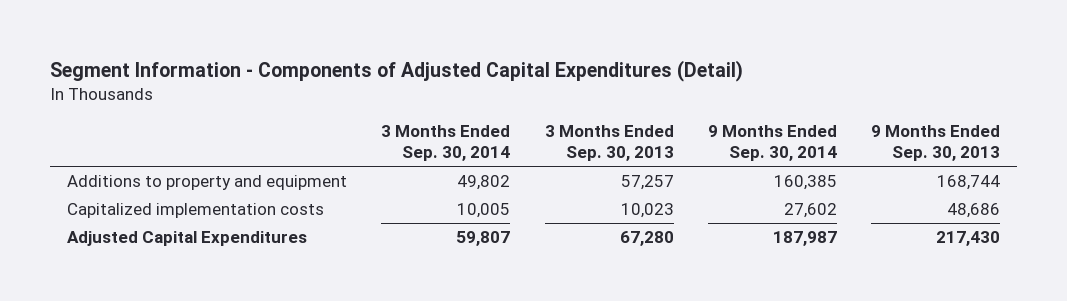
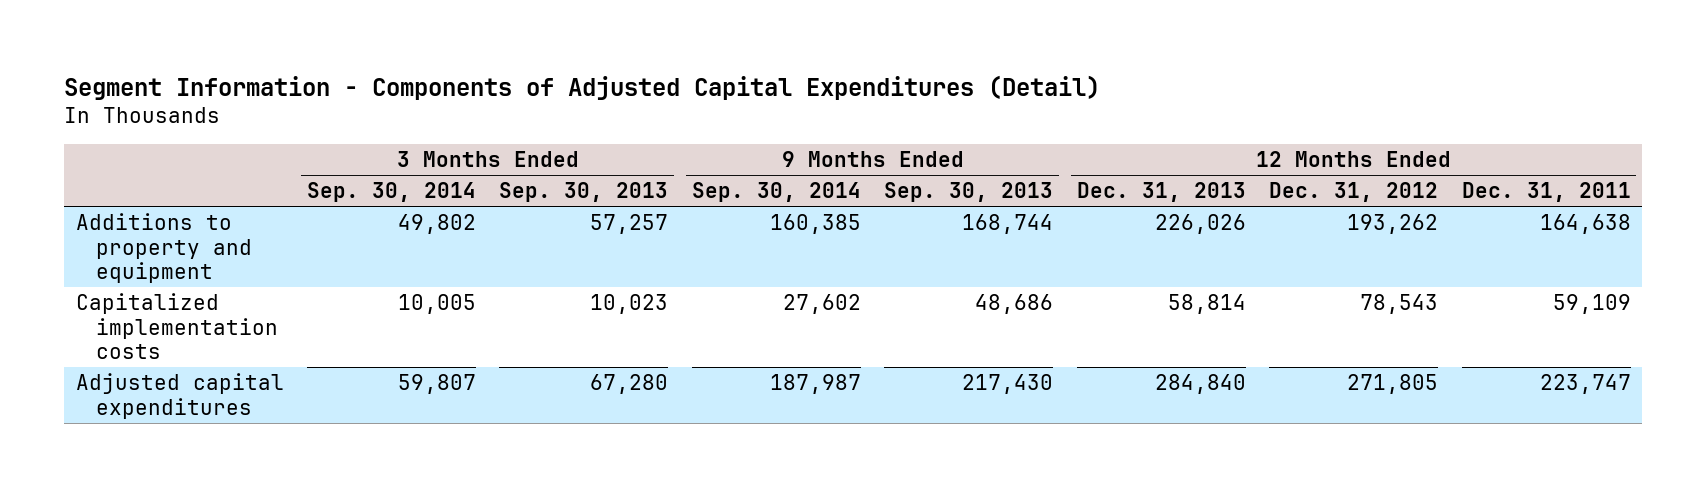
- | 3 Months Ended Sep. 30, 2014 | 3 Months Ended Sep. 30, 2013 | 9 Months Ended Sep. 30, 2014 | 9 Months Ended Sep. 30, 2013
+ | 3 Months Ended Sep. 30, 2014 | 3 Months Ended Sep. 30, 2013 | 9 Months Ended Sep. 30, 2014 | 9 Months Ended Sep. 30, 2013 | 12 Months Ended Dec. 31, 2013 | 12 Months Ended Dec. 31, 2012 | 12 Months Ended Dec. 31, 2011
- Adjusted Capital Expenditures | 59,807 | 67,280 | 187,987 | 217,430
+ Adjusted capital expenditures | 59,807 | 67,280 | 187,987 | 217,430 | 284,840 | 271,805 | 223,747

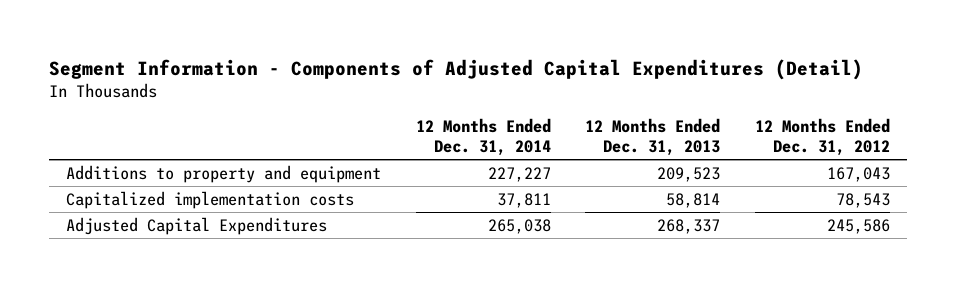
- | 3 Months Ended Sep. 30, 2014 | 3 Months Ended Sep. 30, 2013 | 9 Months Ended Sep. 30, 2014 | 9 Months Ended Sep. 30, 2013 | 12 Months Ended Dec. 31, 2013 | 12 Months Ended Dec. 31, 2012 | 12 Months Ended Dec. 31, 2011
+ | 12 Months Ended Dec. 31, 2014 | 12 Months Ended Dec. 31, 2013 | 12 Months Ended Dec. 31, 2012
- Additions to property and equipment | 49,802 | 57,257 | 160,385 | 168,744 | 226,026 | 193,262 | 164,638
+ Additions to property and equipment | 227,227 | 209,523 | 167,043
- Adjusted capital expenditures | 59,807 | 67,280 | 187,987 | 217,430 | 284,840 | 271,805 | 223,747
+ Adjusted Capital Expenditures | 265,038 | 268,337 | 245,586

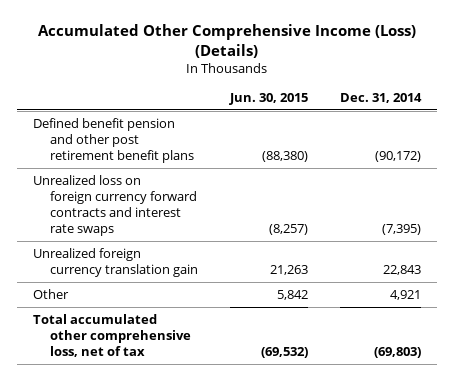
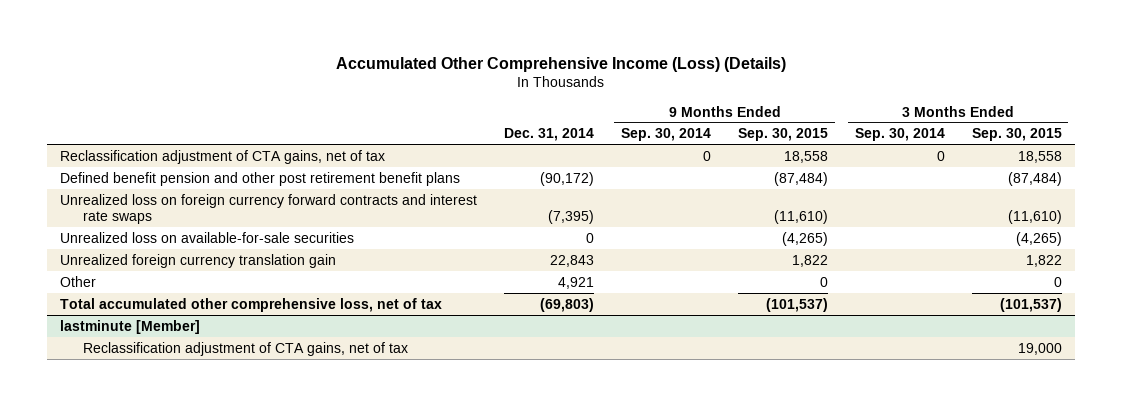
- | Jun. 30, 2015 | Dec. 31, 2014
+ | Dec. 31, 2014 | 9 Months Ended Sep. 30, 2014 | 9 Months Ended Sep. 30, 2015 | 3 Months Ended Sep. 30, 2014 | 3 Months Ended Sep. 30, 2015
+ Reclassification adjustment of CTA gains, net of tax | | 0 | 18,558 | 0 | 18,558
+ Unrealized loss on available-for-sale securities | 0 | | (4,265) | | (4,265)
+ lastminute [Member]
+ Reclassification adjustment of CTA gains, net of tax | | | | | 19,000

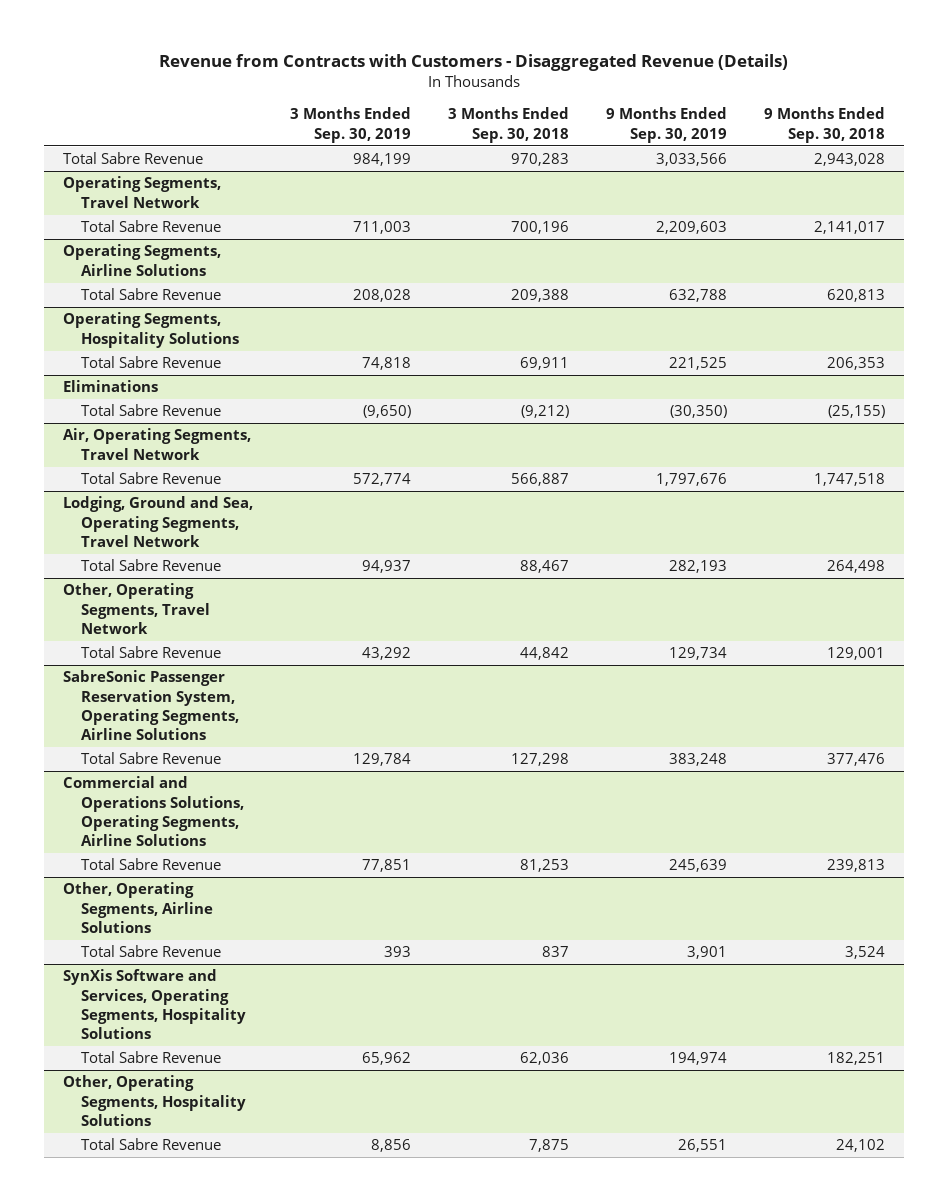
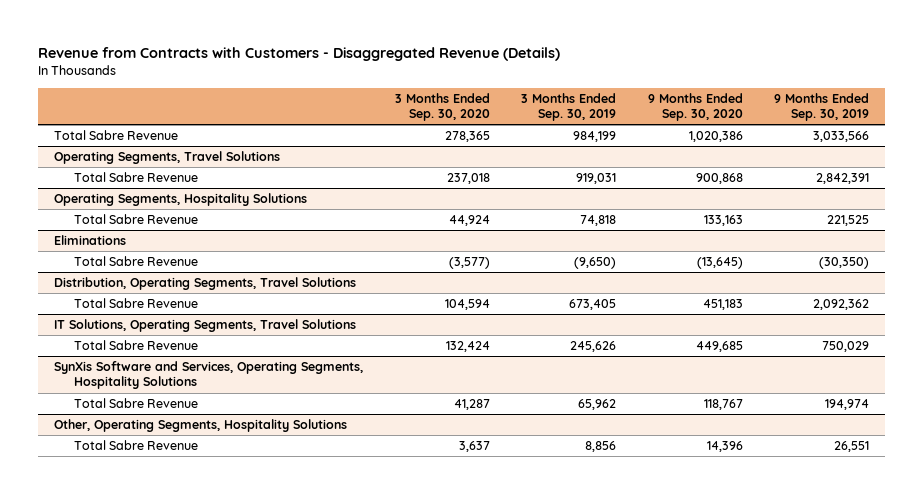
- | 3 Months Ended Sep. 30, 2019 | 3 Months Ended Sep. 30, 2018 | 9 Months Ended Sep. 30, 2019 | 9 Months Ended Sep. 30, 2018
+ | 3 Months Ended Sep. 30, 2020 | 3 Months Ended Sep. 30, 2019 | 9 Months Ended Sep. 30, 2020 | 9 Months Ended Sep. 30, 2019
- Operating Segments, Travel Network
- Total Sabre Revenue | 711,003 | 700,196 | 2,209,603 | 2,141,017
- Operating Segments, Airline Solutions
- Total Sabre Revenue | 208,028 | 209,388 | 632,788 | 620,813
+ Operating Segments, Travel Solutions
+ Total Sabre Revenue | 237,018 | 919,031 | 900,868 | 2,842,391
- Air, Operating Segments, Travel Network
- Total Sabre Revenue | 572,774 | 566,887 | 1,797,676 | 1,747,518
- Lodging, Ground and Sea, Operating Segments, Travel Network
- Total Sabre Revenue | 94,937 | 88,467 | 282,193 | 264,498
- Other, Operating Segments, Travel Network
- Total Sabre Revenue | 43,292 | 44,842 | 129,734 | 129,001
- SabreSonic Passenger Reservation System, Operating Segments, Airline Solutions
- Total Sabre Revenue | 129,784 | 127,298 | 383,248 | 377,476
- Commercial and Operations Solutions, Operating Segments, Airline Solutions
- Total Sabre Revenue | 77,851 | 81,253 | 245,639 | 239,813
- Other, Operating Segments, Airline Solutions
- Total Sabre Revenue | 393 | 837 | 3,901 | 3,524
+ Distribution, Operating Segments, Travel Solutions
+ Total Sabre Revenue | 104,594 | 673,405 | 451,183 | 2,092,362
+ IT Solutions, Operating Segments, Travel Solutions
+ Total Sabre Revenue | 132,424 | 245,626 | 449,685 | 750,029

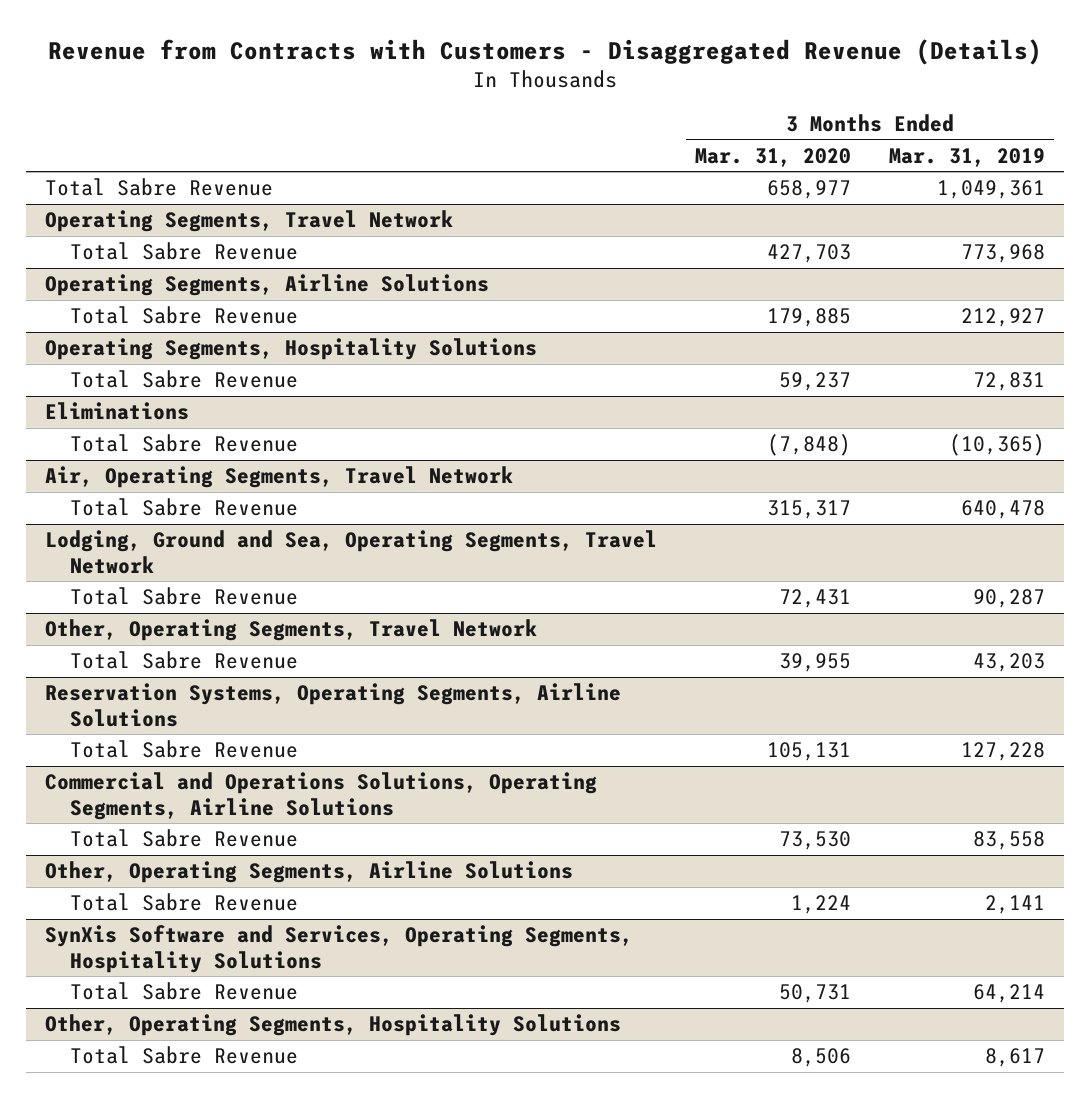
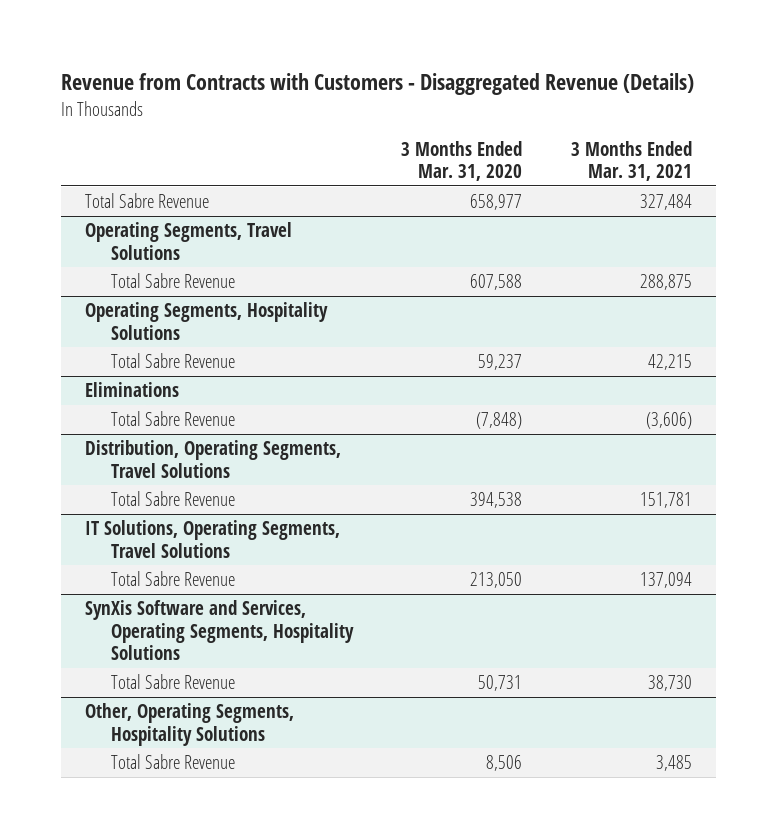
- | 3 Months Ended Mar. 31, 2020 | 3 Months Ended Mar. 31, 2019
+ | 3 Months Ended Mar. 31, 2020 | 3 Months Ended Mar. 31, 2021
- Operating Segments, Travel Network
- Total Sabre Revenue | 427,703 | 773,968
- Operating Segments, Airline Solutions
- Total Sabre Revenue | 179,885 | 212,927
+ Operating Segments, Travel Solutions
+ Total Sabre Revenue | 607,588 | 288,875
- Air, Operating Segments, Travel Network
- Total Sabre Revenue | 315,317 | 640,478
- Lodging, Ground and Sea, Operating Segments, Travel Network
- Total Sabre Revenue | 72,431 | 90,287
- Other, Operating Segments, Travel Network
- Total Sabre Revenue | 39,955 | 43,203
- Reservation Systems, Operating Segments, Airline Solutions
- Total Sabre Revenue | 105,131 | 127,228
- Commercial and Operations Solutions, Operating Segments, Airline Solutions
- Total Sabre Revenue | 73,530 | 83,558
- Other, Operating Segments, Airline Solutions
- Total Sabre Revenue | 1,224 | 2,141
+ Distribution, Operating Segments, Travel Solutions
+ Total Sabre Revenue | 394,538 | 151,781
+ IT Solutions, Operating Segments, Travel Solutions
+ Total Sabre Revenue | 213,050 | 137,094

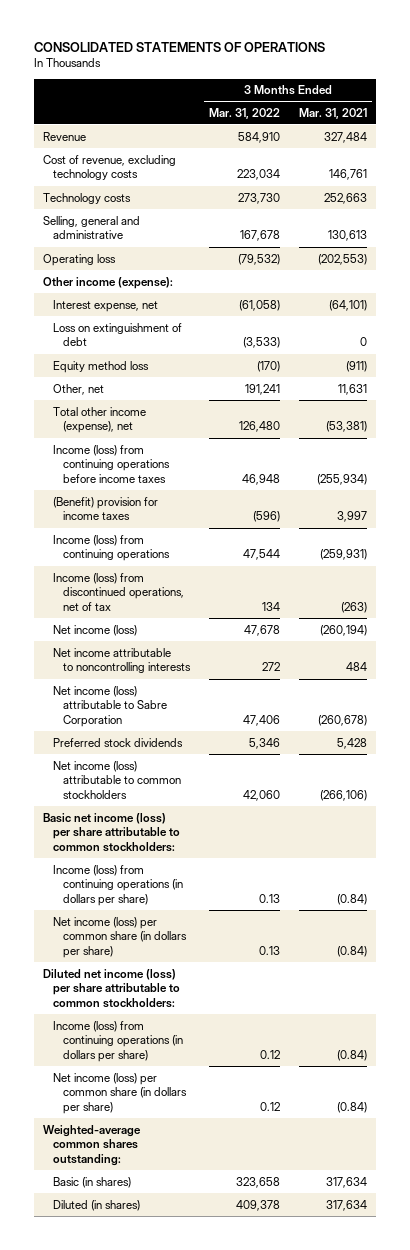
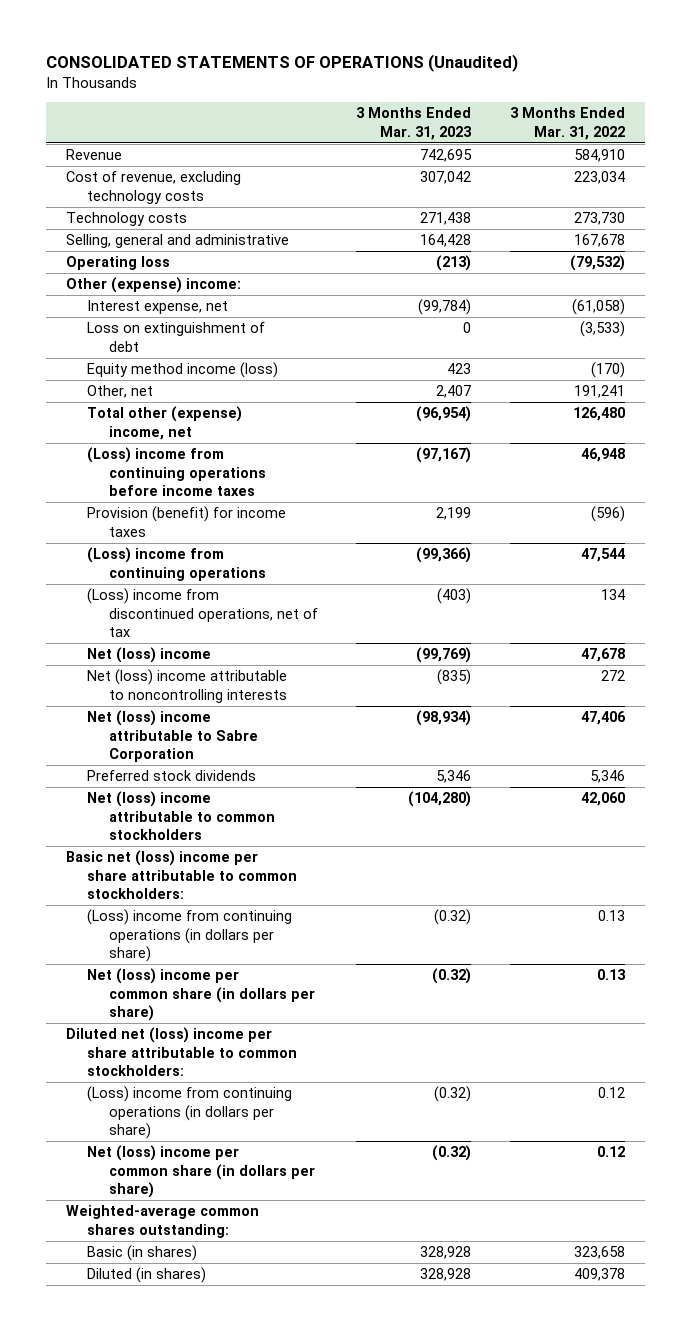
- CONSOLIDATED STATEMENTS OF OPERATIONS
+ CONSOLIDATED STATEMENTS OF OPERATIONS (Unaudited)
- | 3 Months Ended Mar. 31, 2022 | 3 Months Ended Mar. 31, 2021
+ | 3 Months Ended Mar. 31, 2023 | 3 Months Ended Mar. 31, 2022
- Other income (expense):
+ Other (expense) income:
- Equity method loss | (170) | (911)
+ Equity method income (loss) | 423 | (170)
- Total other income (expense), net | 126,480 | (53,381)
- Income (loss) from continuing operations before income taxes | 46,948 | (255,934)
- (Benefit) provision for income taxes | (596) | 3,997
- Income (loss) from continuing operations | 47,544 | (259,931)
- Income (loss) from discontinued operations, net of tax | 134 | (263)
- Net income (loss) | 47,678 | (260,194)
- Net income attributable to noncontrolling interests | 272 | 484
- Net income (loss) attributable to Sabre Corporation | 47,406 | (260,678)
+ Total other (expense) income, net | (96,954) | 126,480
+ (Loss) income from continuing operations before income taxes | (97,167) | 46,948
+ Provision (benefit) for income taxes | 2,199 | (596)
+ (Loss) income from continuing operations | (99,366) | 47,544
+ (Loss) income from discontinued operations, net of tax | (403) | 134
+ Net (loss) income | (99,769) | 47,678
+ Net (loss) income attributable to noncontrolling interests | (835) | 272
+ Net (loss) income attributable to Sabre Corporation | (98,934) | 47,406
- Net income (loss) attributable to common stockholders | 42,060 | (266,106)
- Basic net income (loss) per share attributable to common stockholders:
- Income (loss) from continuing operations (in dollars per share) | 0.13 | (0.84)
- Net income (loss) per common share (in dollars per share) | 0.13 | (0.84)
- Diluted net income (loss) per share attributable to common stockholders:
- Income (loss) from continuing operations (in dollars per share) | 0.12 | (0.84)
- Net income (loss) per common share (in dollars per share) | 0.12 | (0.84)
+ Net (loss) income attributable to common stockholders | (104,280) | 42,060
+ Basic net (loss) income per share attributable to common stockholders:
+ (Loss) income from continuing operations (in dollars per share) | (0.32) | 0.13
+ Net (loss) income per common share (in dollars per share) | (0.32) | 0.13
+ Diluted net (loss) income per share attributable to common stockholders:
+ (Loss) income from continuing operations (in dollars per share) | (0.32) | 0.12
+ Net (loss) income per common share (in dollars per share) | (0.32) | 0.12

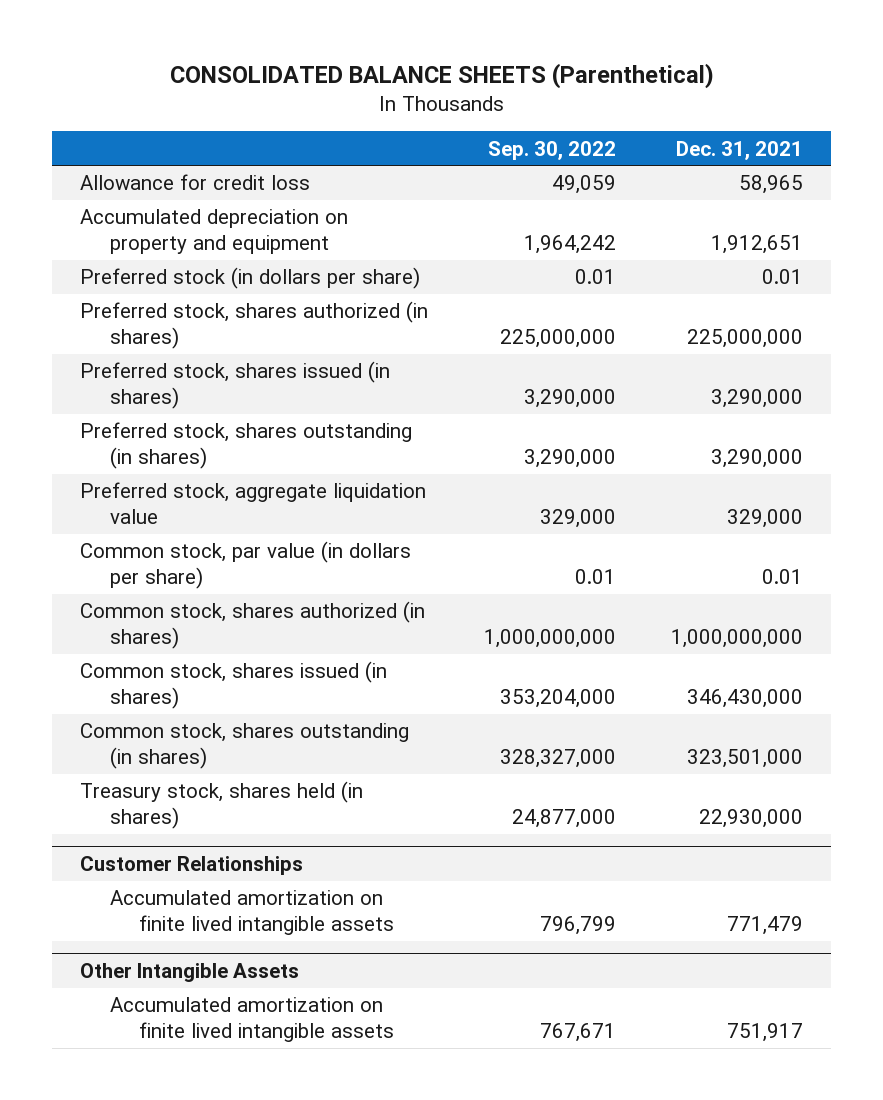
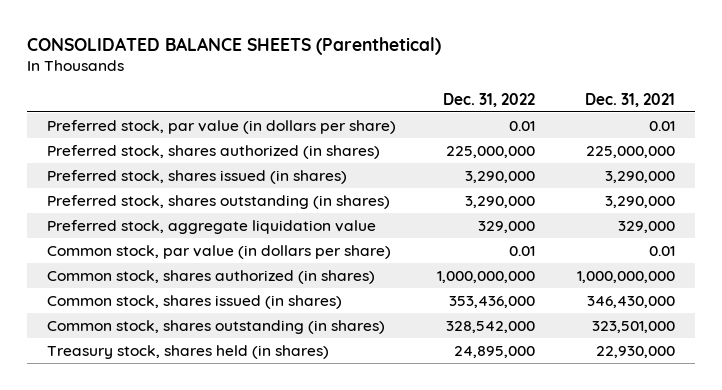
- | Sep. 30, 2022 | Dec. 31, 2021
+ | Dec. 31, 2022 | Dec. 31, 2021
- Allowance for credit loss | 49,059 | 58,965
- Accumulated depreciation on property and equipment | 1,964,242 | 1,912,651
- Preferred stock (in dollars per share) | 0.01 | 0.01
+ Preferred stock, par value (in dollars per share) | 0.01 | 0.01
- Customer Relationships
- Accumulated amortization on finite lived intangible assets | 796,799 | 771,479
- Other Intangible Assets
- Accumulated amortization on finite lived intangible assets | 767,671 | 751,917

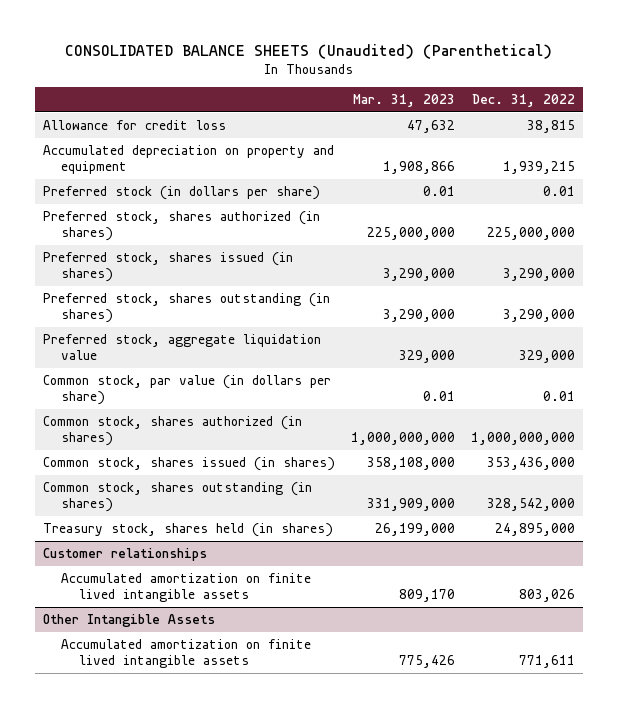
- CONSOLIDATED BALANCE SHEETS (Parenthetical)
+ CONSOLIDATED BALANCE SHEETS (Unaudited) (Parenthetical)
- | Dec. 31, 2022 | Dec. 31, 2021
+ | Mar. 31, 2023 | Dec. 31, 2022
- Preferred stock, par value (in dollars per share) | 0.01 | 0.01
+ Allowance for credit loss | 47,632 | 38,815
+ Accumulated depreciation on property and equipment | 1,908,866 | 1,939,215
+ Preferred stock (in dollars per share) | 0.01 | 0.01
+ Customer relationships
+ Accumulated amortization on finite lived intangible assets | 809,170 | 803,026
+ Other Intangible Assets
+ Accumulated amortization on finite lived intangible assets | 775,426 | 771,611

